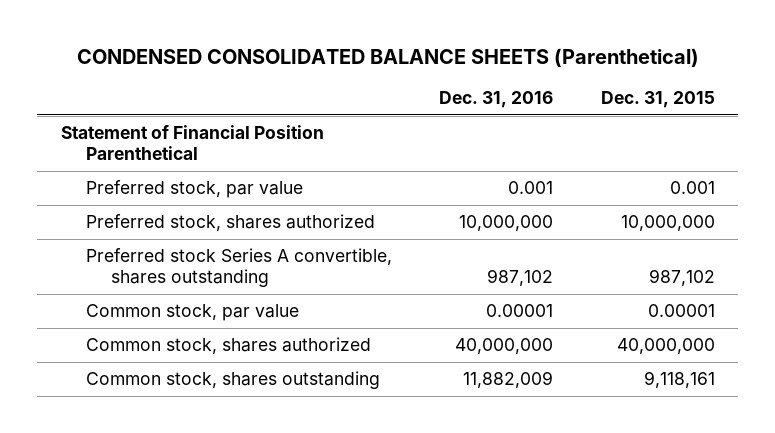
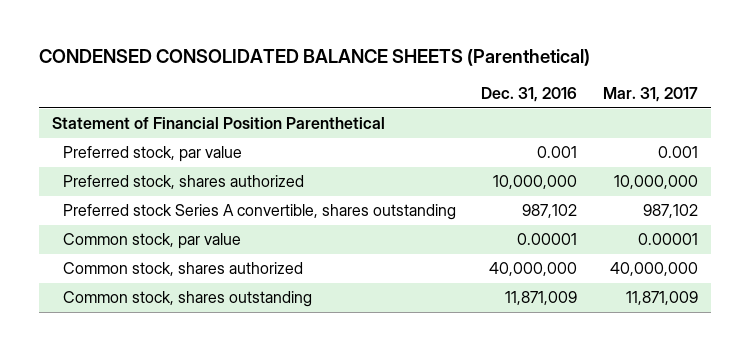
- | Dec. 31, 2016 | Dec. 31, 2015
+ | Dec. 31, 2016 | Mar. 31, 2017
- Common stock, shares outstanding | 11,882,009 | 9,118,161
+ Common stock, shares outstanding | 11,871,009 | 11,871,009

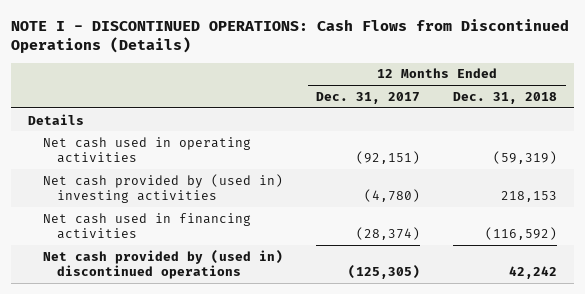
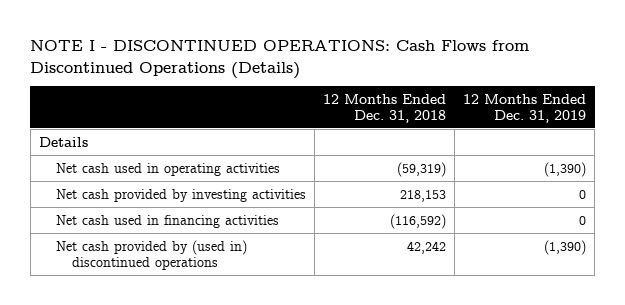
- | 12 Months Ended Dec. 31, 2017 | 12 Months Ended Dec. 31, 2018
+ | 12 Months Ended Dec. 31, 2018 | 12 Months Ended Dec. 31, 2019
- Net cash provided by (used in) investing activities | (4,780) | 218,153
+ Net cash provided by investing activities | 218,153 | 0

